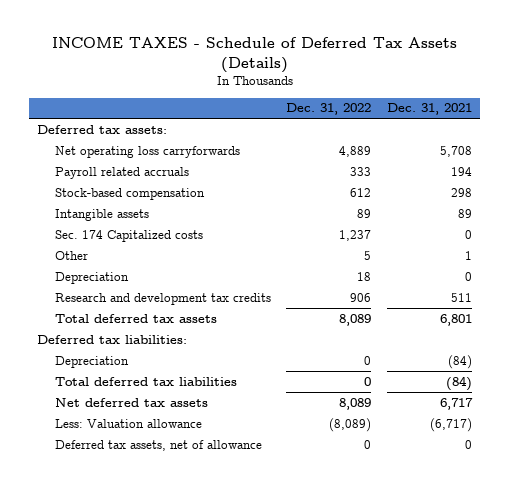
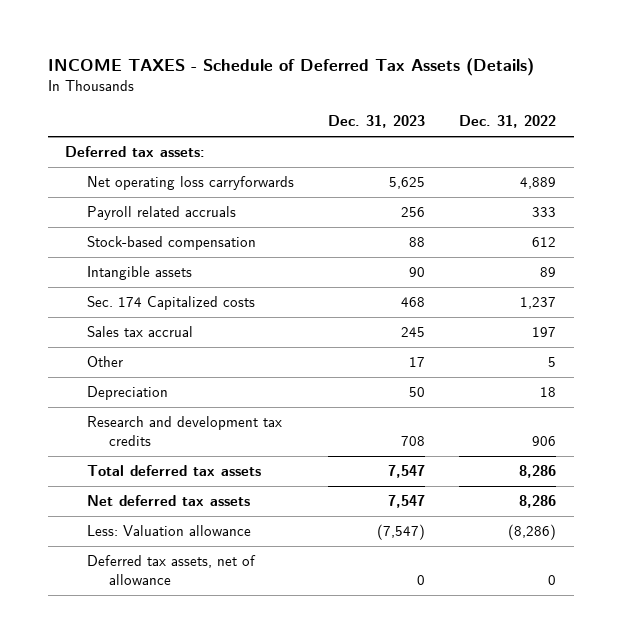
- | Dec. 31, 2022 | Dec. 31, 2021
+ | Dec. 31, 2023 | Dec. 31, 2022
+ Sales tax accrual | 245 | 197
- Total deferred tax assets | 8,089 | 6,801
- Deferred tax liabilities:
- Depreciation | 0 | (84)
- Total deferred tax liabilities | 0 | (84)
- Net deferred tax assets | 8,089 | 6,717
- Less: Valuation allowance | (8,089) | (6,717)
+ Total deferred tax assets | 7,547 | 8,286
+ Net deferred tax assets | 7,547 | 8,286
+ Less: Valuation allowance | (7,547) | (8,286)

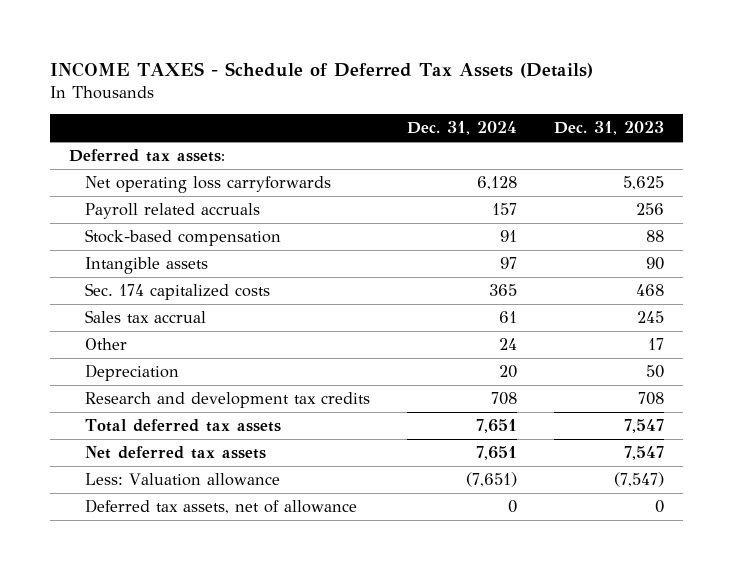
- | Dec. 31, 2023 | Dec. 31, 2022
+ | Dec. 31, 2024 | Dec. 31, 2023
- Sec. 174 Capitalized costs | 468 | 1,237
+ Sec. 174 capitalized costs | 365 | 468

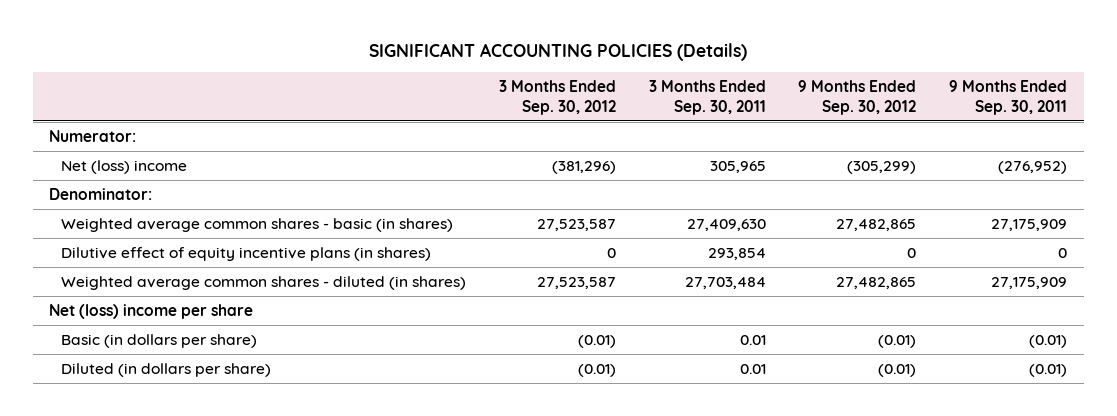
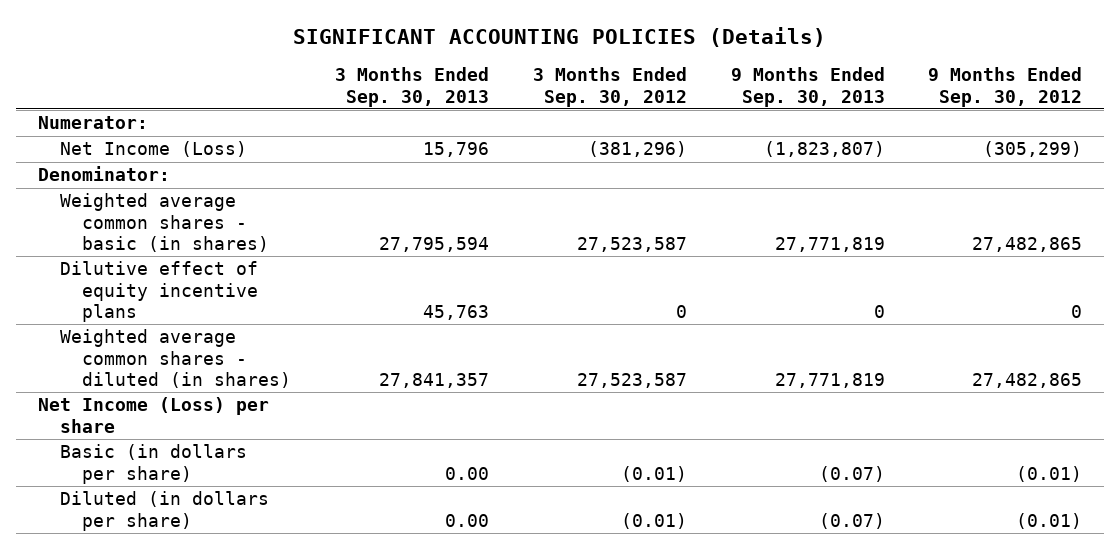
- | 3 Months Ended Sep. 30, 2012 | 3 Months Ended Sep. 30, 2011 | 9 Months Ended Sep. 30, 2012 | 9 Months Ended Sep. 30, 2011
+ | 3 Months Ended Sep. 30, 2013 | 3 Months Ended Sep. 30, 2012 | 9 Months Ended Sep. 30, 2013 | 9 Months Ended Sep. 30, 2012
- Net (loss) income | (381,296) | 305,965 | (305,299) | (276,952)
+ Net Income (Loss) | 15,796 | (381,296) | (1,823,807) | (305,299)
- Dilutive effect of equity incentive plans (in shares) | 0 | 293,854 | 0 | 0
+ Dilutive effect of equity incentive plans | 45,763 | 0 | 0 | 0
- Net (loss) income per share
+ Net Income (Loss) per share

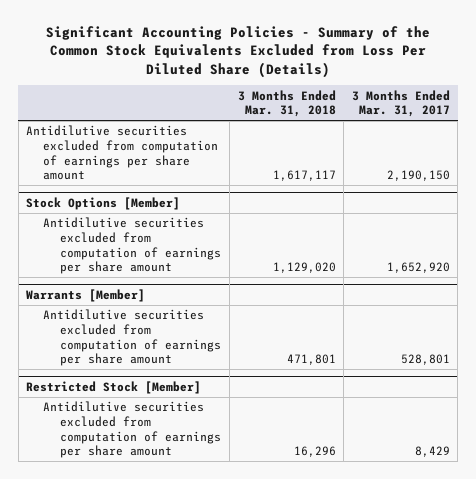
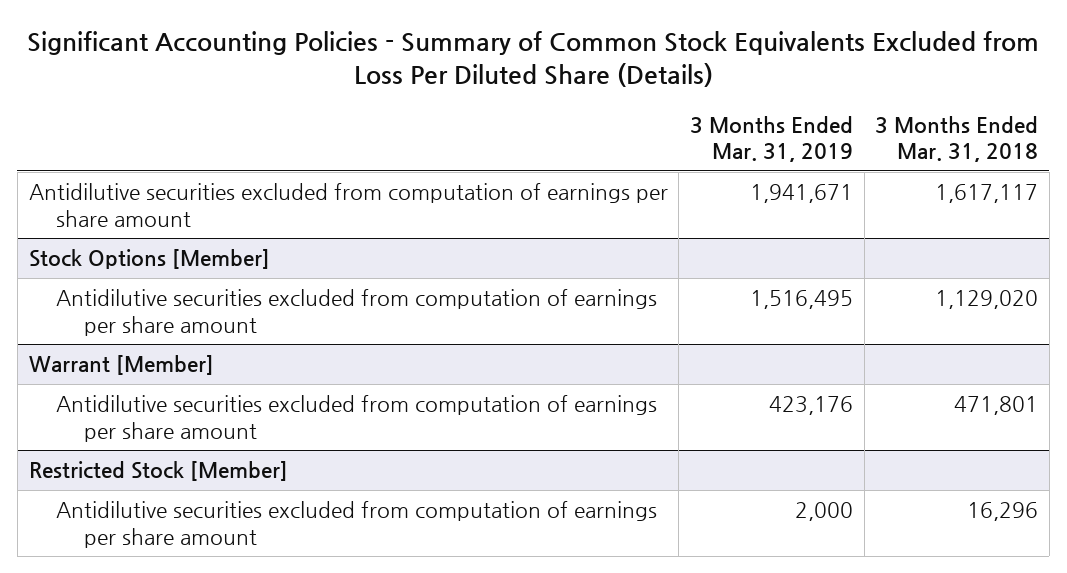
- Significant Accounting Policies - Summary of the Common Stock Equivalents Excluded from Loss Per Diluted Share (Details)
+ Significant Accounting Policies - Summary of Common Stock Equivalents Excluded from Loss Per Diluted Share (Details)
- | 3 Months Ended Mar. 31, 2018 | 3 Months Ended Mar. 31, 2017
+ | 3 Months Ended Mar. 31, 2019 | 3 Months Ended Mar. 31, 2018
- Warrants [Member]
+ Warrant [Member]

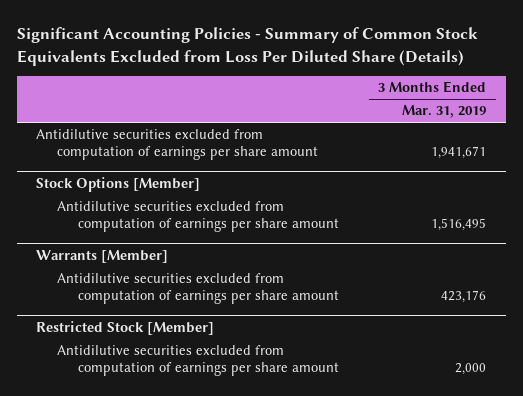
- | 3 Months Ended Mar. 31, 2019 | 3 Months Ended Mar. 31, 2018
+ | 3 Months Ended Mar. 31, 2019
- Warrant [Member]
+ Warrants [Member]

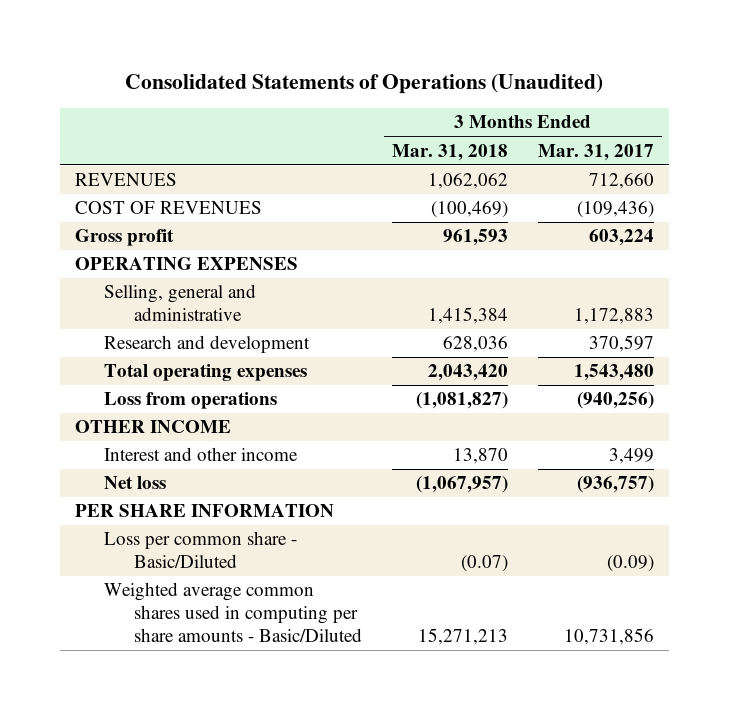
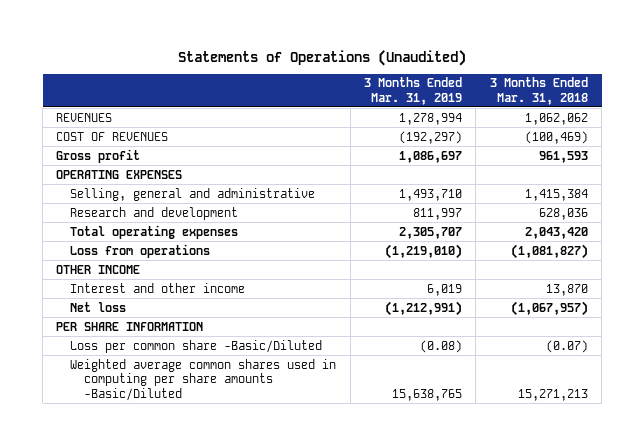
- Consolidated Statements of Operations (Unaudited)
+ Statements of Operations (Unaudited)
- | 3 Months Ended Mar. 31, 2018 | 3 Months Ended Mar. 31, 2017
+ | 3 Months Ended Mar. 31, 2019 | 3 Months Ended Mar. 31, 2018
- Loss per common share - Basic/Diluted | (0.07) | (0.09)
- Weighted average common shares used in computing per share amounts - Basic/Diluted | 15,271,213 | 10,731,856
+ Loss per common share -Basic/Diluted | (0.08) | (0.07)
+ Weighted average common shares used in computing per share amounts -Basic/Diluted | 15,638,765 | 15,271,213

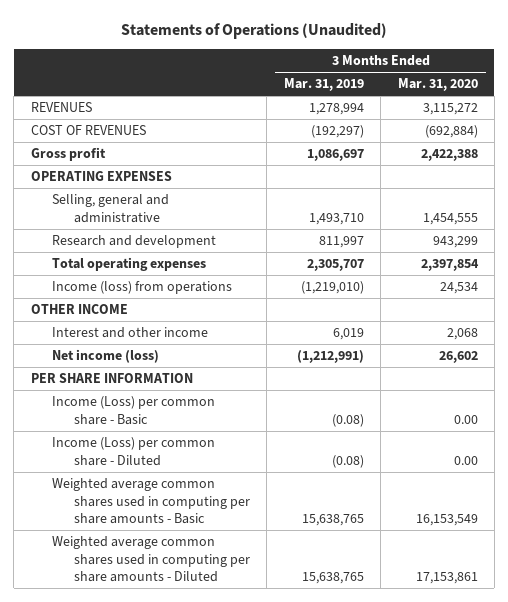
- | 3 Months Ended Mar. 31, 2019 | 3 Months Ended Mar. 31, 2018
+ | 3 Months Ended Mar. 31, 2019 | 3 Months Ended Mar. 31, 2020
- Loss from operations | (1,219,010) | (1,081,827)
+ Income (loss) from operations | (1,219,010) | 24,534
- Net loss | (1,212,991) | (1,067,957)
+ Net income (loss) | (1,212,991) | 26,602
- Loss per common share -Basic/Diluted | (0.08) | (0.07)
- Weighted average common shares used in computing per share amounts -Basic/Diluted | 15,638,765 | 15,271,213
+ Income (Loss) per common share - Basic | (0.08) | 0.00
+ Income (Loss) per common share - Diluted | (0.08) | 0.00
+ Weighted average common shares used in computing per share amounts - Basic | 15,638,765 | 16,153,549
+ Weighted average common shares used in computing per share amounts - Diluted | 15,638,765 | 17,153,861

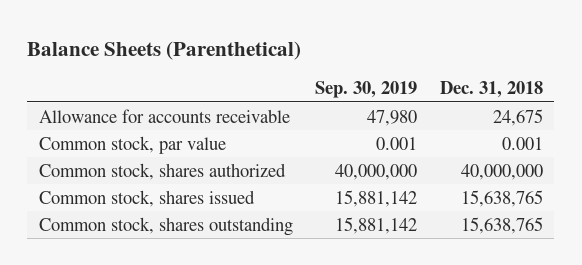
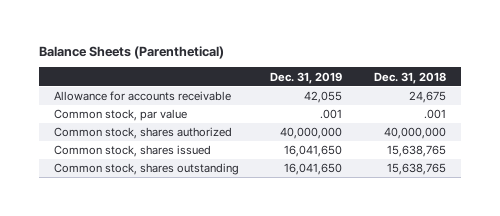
- | Sep. 30, 2019 | Dec. 31, 2018
+ | Dec. 31, 2019 | Dec. 31, 2018
- Common stock, par value | 0.001 | 0.001
+ Common stock, par value | .001 | .001

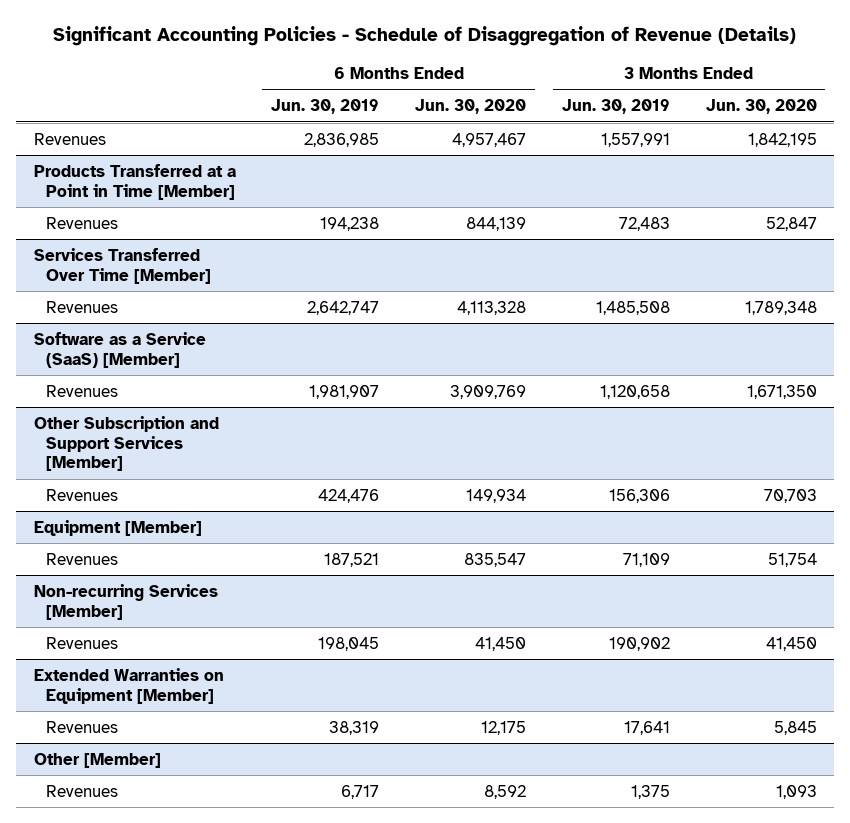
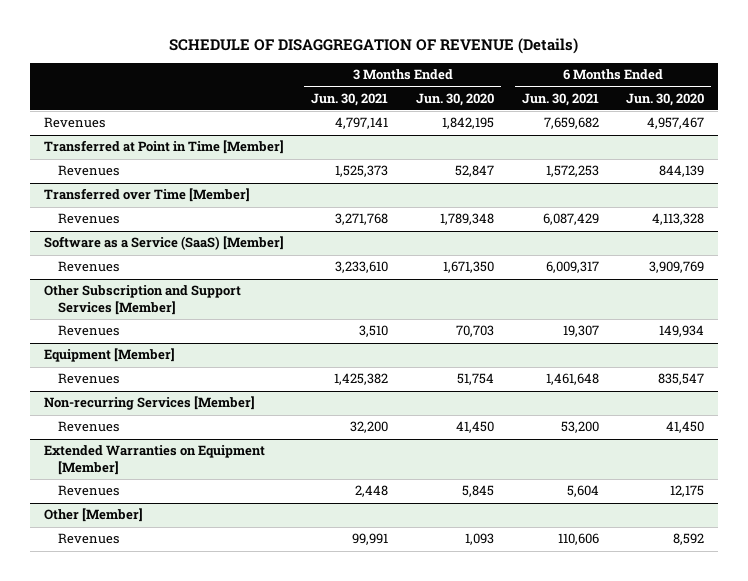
- Significant Accounting Policies - Schedule of Disaggregation of Revenue (Details)
+ SCHEDULE OF DISAGGREGATION OF REVENUE (Details)
- | 6 Months Ended Jun. 30, 2019 | 6 Months Ended Jun. 30, 2020 | 3 Months Ended Jun. 30, 2019 | 3 Months Ended Jun. 30, 2020
+ | 3 Months Ended Jun. 30, 2021 | 3 Months Ended Jun. 30, 2020 | 6 Months Ended Jun. 30, 2021 | 6 Months Ended Jun. 30, 2020
- Products Transferred at a Point in Time [Member]
+ Transferred at Point in Time [Member]
- Services Transferred Over Time [Member]
+ Transferred over Time [Member]

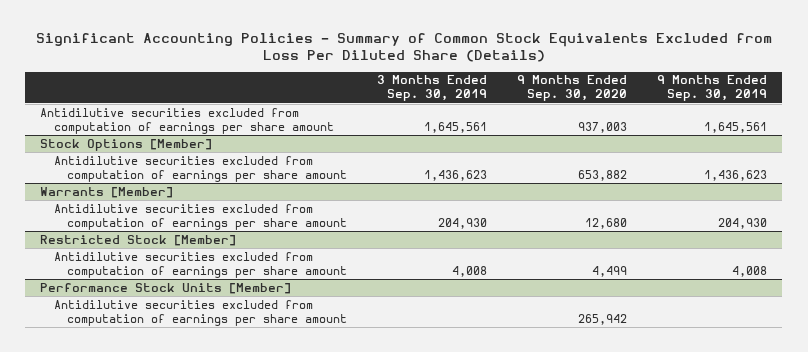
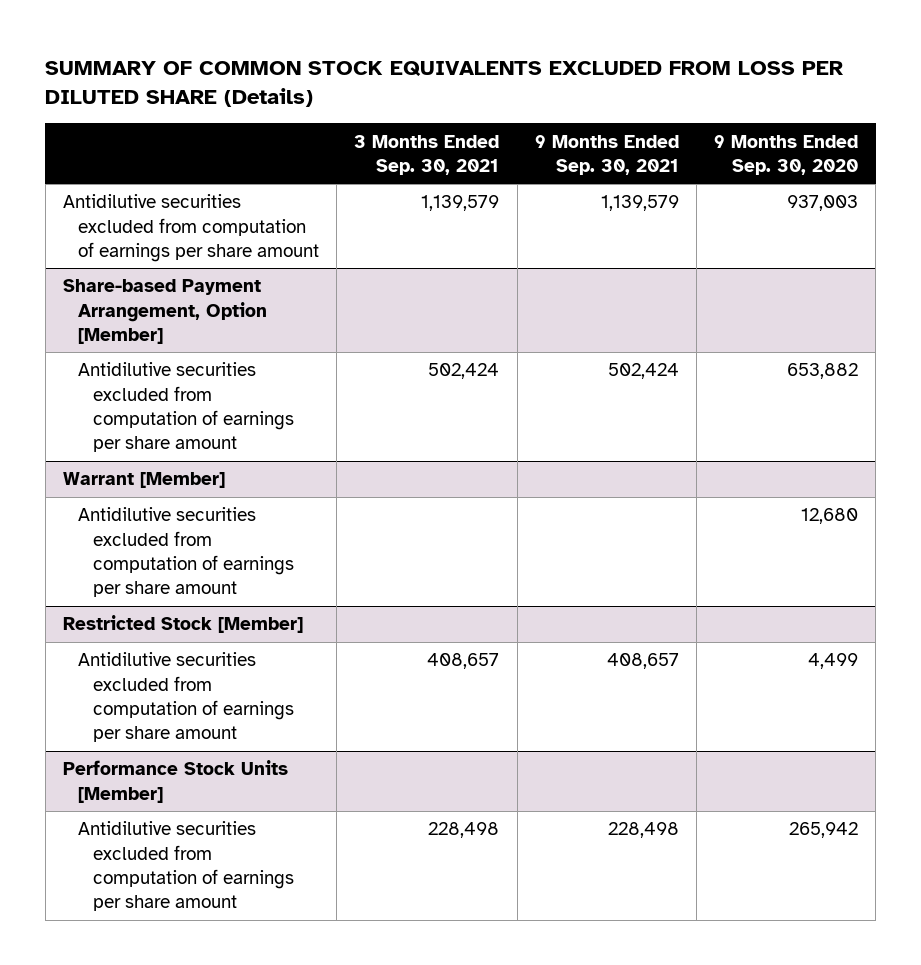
- Significant Accounting Policies - Summary of Common Stock Equivalents Excluded from Loss Per Diluted Share (Details)
+ SUMMARY OF COMMON STOCK EQUIVALENTS EXCLUDED FROM LOSS PER DILUTED SHARE (Details)
- | 3 Months Ended Sep. 30, 2019 | 9 Months Ended Sep. 30, 2020 | 9 Months Ended Sep. 30, 2019
+ | 3 Months Ended Sep. 30, 2021 | 9 Months Ended Sep. 30, 2021 | 9 Months Ended Sep. 30, 2020
- Stock Options [Member]
+ Share-based Payment Arrangement, Option [Member]
- Warrants [Member]
+ Warrant [Member]

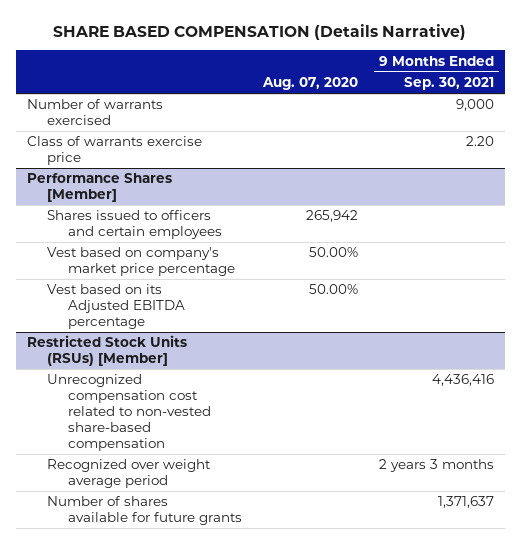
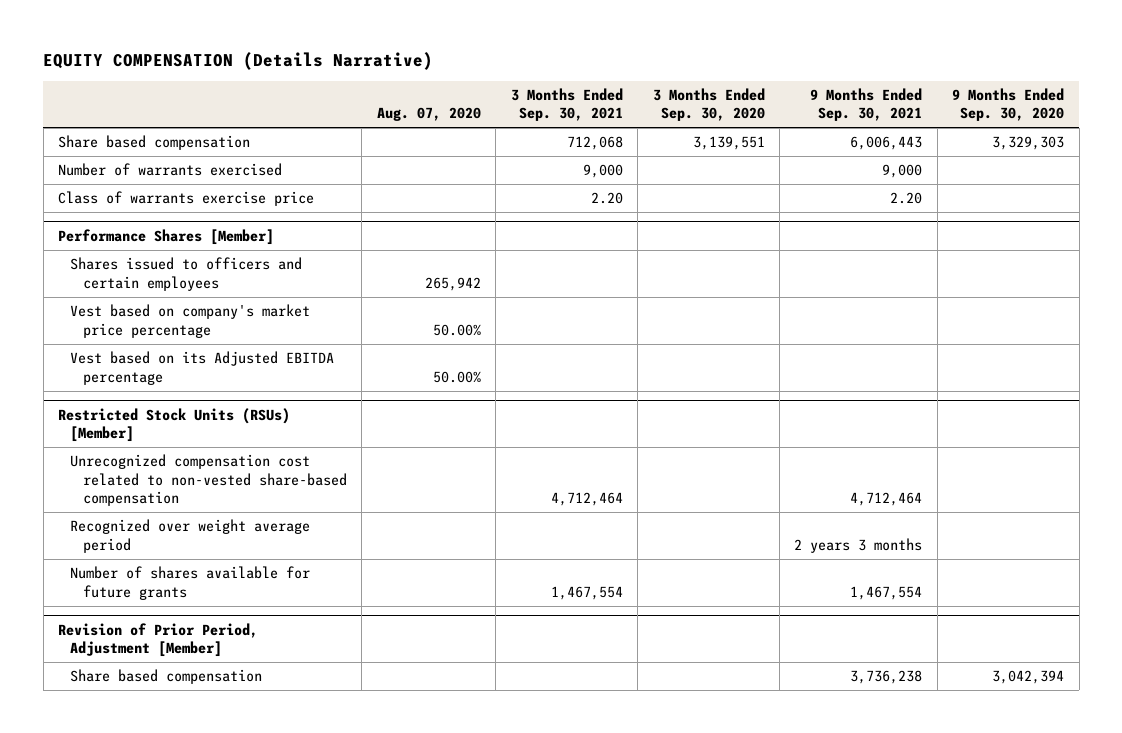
- SHARE BASED COMPENSATION (Details Narrative)
+ EQUITY COMPENSATION (Details Narrative)
- | Aug. 07, 2020 | 9 Months Ended Sep. 30, 2021
+ | Aug. 07, 2020 | 3 Months Ended Sep. 30, 2021 | 3 Months Ended Sep. 30, 2020 | 9 Months Ended Sep. 30, 2021 | 9 Months Ended Sep. 30, 2020
+ Share based compensation | | 712,068 | 3,139,551 | 6,006,443 | 3,329,303
@ Restricted Stock Units (RSUs) [Member]
- Unrecognized compensation cost related to non-vested share-based compensation | | 4,436,416
+ Unrecognized compensation cost related to non-vested share-based compensation | | 4,712,464 | | 4,712,464 |
- Number of shares available for future grants | | 1,371,637
+ Number of shares available for future grants | | 1,467,554 | | 1,467,554 |
+ Revision of Prior Period, Adjustment [Member]
+ Share based compensation | | | | 3,736,238 | 3,042,394

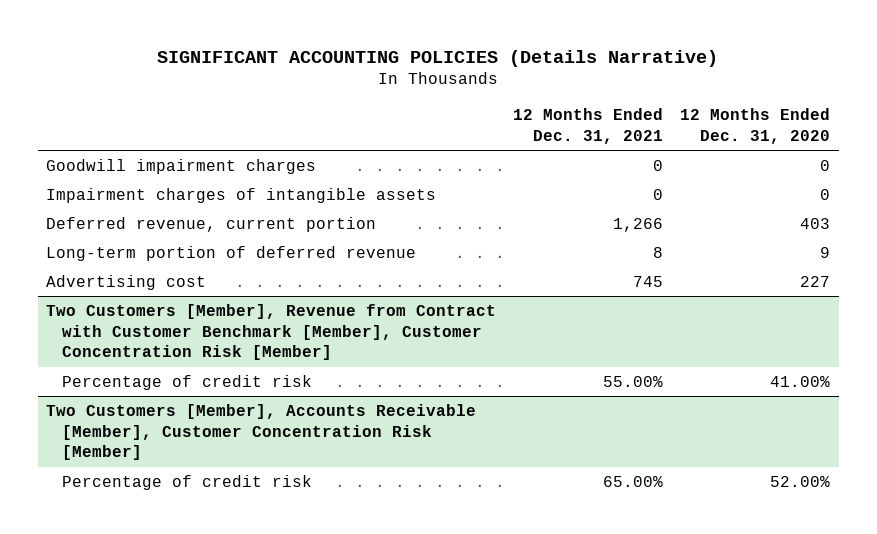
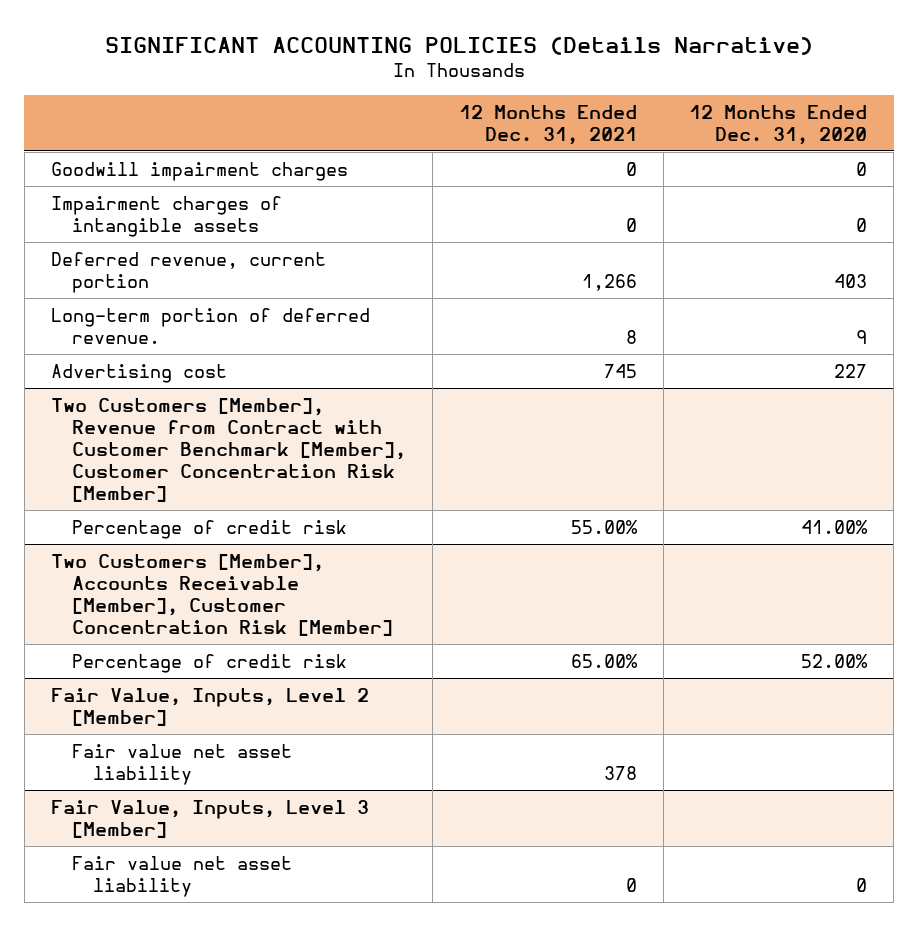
- Long-term portion of deferred revenue | 8 | 9
+ Long-term portion of deferred revenue. | 8 | 9
+ Fair Value, Inputs, Level 2 [Member]
+ Fair value net asset liability | 378 |
+ Fair Value, Inputs, Level 3 [Member]
+ Fair value net asset liability | 0 | 0

